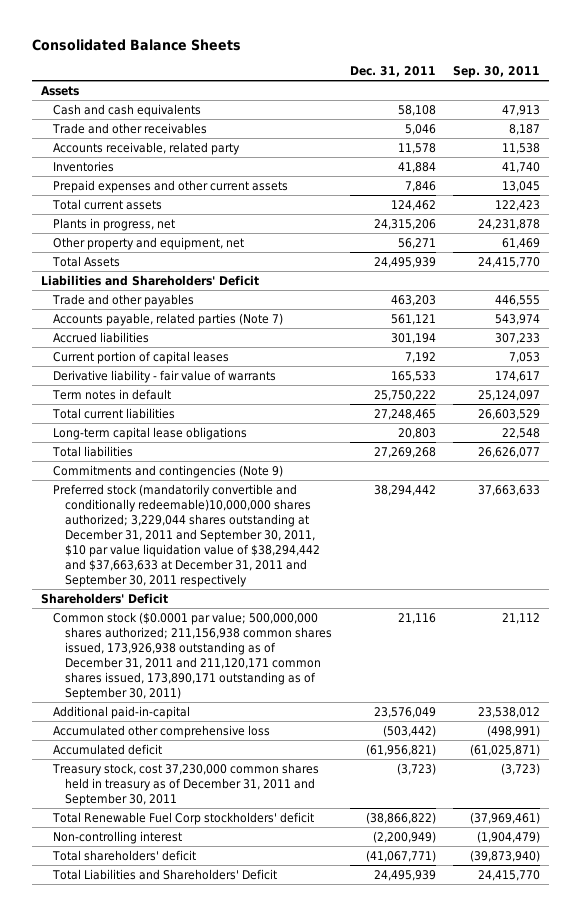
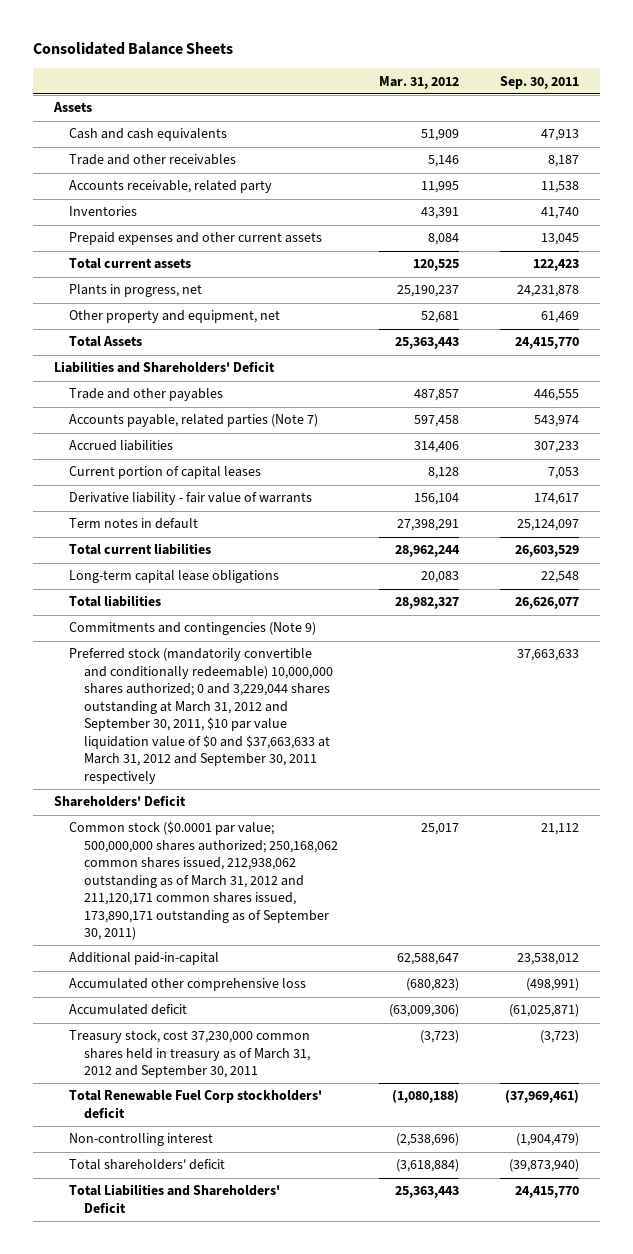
- | Dec. 31, 2011 | Sep. 30, 2011
+ | Mar. 31, 2012 | Sep. 30, 2011
- Preferred stock (mandatorily convertible and conditionally redeemable)10,000,000 shares authorized; 3,229,044 shares outstanding at December 31, 2011 and September 30, 2011, $10 par value liquidation value of $38,294,442 and $37,663,633 at December 31, 2011 and September 30, 2011 respectively | 38,294,442 | 37,663,633
+ Preferred stock (mandatorily convertible and conditionally redeemable) 10,000,000 shares authorized; 0 and 3,229,044 shares outstanding at March 31, 2012 and September 30, 2011, $10 par value liquidation value of $0 and $37,663,633 at March 31, 2012 and September 30, 2011 respectively | | 37,663,633
- Common stock ($0.0001 par value; 500,000,000 shares authorized; 211,156,938 common shares issued, 173,926,938 outstanding as of December 31, 2011 and 211,120,171 common shares issued, 173,890,171 outstanding as of September 30, 2011) | 21,116 | 21,112
+ Common stock ($0.0001 par value; 500,000,000 shares authorized; 250,168,062 common shares issued, 212,938,062 outstanding as of March 31, 2012 and 211,120,171 common shares issued, 173,890,171 outstanding as of September 30, 2011) | 25,017 | 21,112
- Treasury stock, cost 37,230,000 common shares held in treasury as of December 31, 2011 and September 30, 2011 | (3,723) | (3,723)
+ Treasury stock, cost 37,230,000 common shares held in treasury as of March 31, 2012 and September 30, 2011 | (3,723) | (3,723)

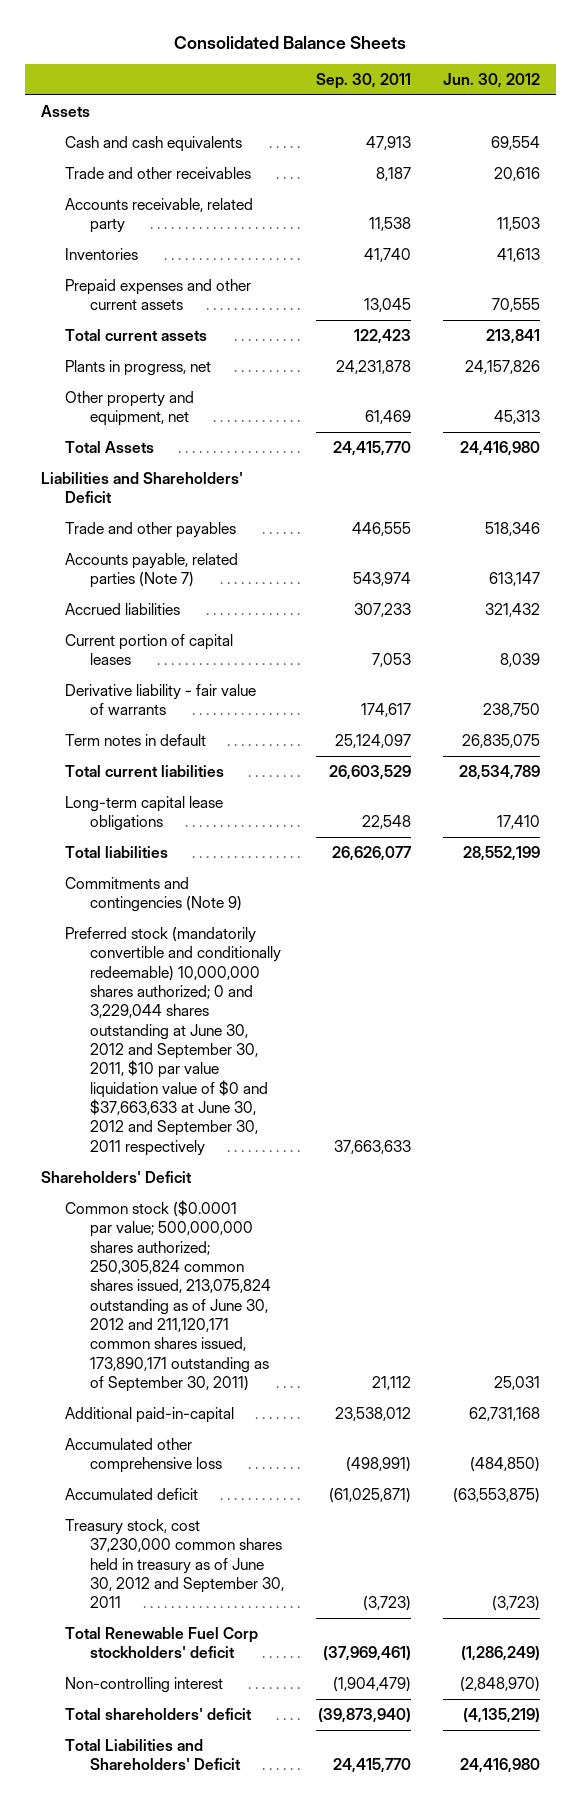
- | Mar. 31, 2012 | Sep. 30, 2011
+ | Sep. 30, 2011 | Jun. 30, 2012
- Preferred stock (mandatorily convertible and conditionally redeemable) 10,000,000 shares authorized; 0 and 3,229,044 shares outstanding at March 31, 2012 and September 30, 2011, $10 par value liquidation value of $0 and $37,663,633 at March 31, 2012 and September 30, 2011 respectively | | 37,663,633
+ Preferred stock (mandatorily convertible and conditionally redeemable) 10,000,000 shares authorized; 0 and 3,229,044 shares outstanding at June 30, 2012 and September 30, 2011, $10 par value liquidation value of $0 and $37,663,633 at June 30, 2012 and September 30, 2011 respectively | 37,663,633 |
- Common stock ($0.0001 par value; 500,000,000 shares authorized; 250,168,062 common shares issued, 212,938,062 outstanding as of March 31, 2012 and 211,120,171 common shares issued, 173,890,171 outstanding as of September 30, 2011) | 25,017 | 21,112
+ Common stock ($0.0001 par value; 500,000,000 shares authorized; 250,305,824 common shares issued, 213,075,824 outstanding as of June 30, 2012 and 211,120,171 common shares issued, 173,890,171 outstanding as of September 30, 2011) | 21,112 | 25,031
- Treasury stock, cost 37,230,000 common shares held in treasury as of March 31, 2012 and September 30, 2011 | (3,723) | (3,723)
+ Treasury stock, cost 37,230,000 common shares held in treasury as of June 30, 2012 and September 30, 2011 | (3,723) | (3,723)

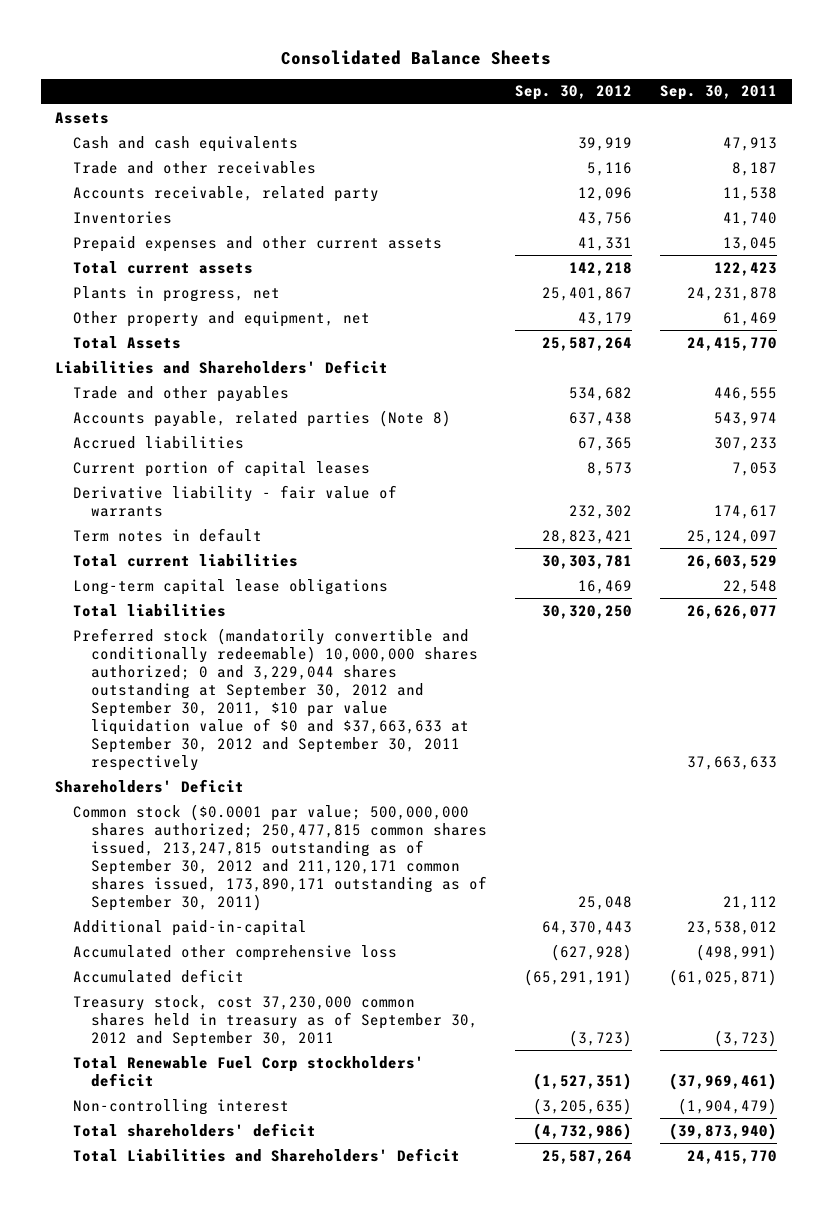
- | Sep. 30, 2011 | Jun. 30, 2012
+ | Sep. 30, 2012 | Sep. 30, 2011
- Accounts payable, related parties (Note 7) | 543,974 | 613,147
+ Accounts payable, related parties (Note 8) | 637,438 | 543,974
- Commitments and contingencies (Note 9)
- Preferred stock (mandatorily convertible and conditionally redeemable) 10,000,000 shares authorized; 0 and 3,229,044 shares outstanding at June 30, 2012 and September 30, 2011, $10 par value liquidation value of $0 and $37,663,633 at June 30, 2012 and September 30, 2011 respectively | 37,663,633 |
+ Preferred stock (mandatorily convertible and conditionally redeemable) 10,000,000 shares authorized; 0 and 3,229,044 shares outstanding at September 30, 2012 and September 30, 2011, $10 par value liquidation value of $0 and $37,663,633 at September 30, 2012 and September 30, 2011 respectively | | 37,663,633
- Common stock ($0.0001 par value; 500,000,000 shares authorized; 250,305,824 common shares issued, 213,075,824 outstanding as of June 30, 2012 and 211,120,171 common shares issued, 173,890,171 outstanding as of September 30, 2011) | 21,112 | 25,031
+ Common stock ($0.0001 par value; 500,000,000 shares authorized; 250,477,815 common shares issued, 213,247,815 outstanding as of September 30, 2012 and 211,120,171 common shares issued, 173,890,171 outstanding as of September 30, 2011) | 25,048 | 21,112
- Treasury stock, cost 37,230,000 common shares held in treasury as of June 30, 2012 and September 30, 2011 | (3,723) | (3,723)
+ Treasury stock, cost 37,230,000 common shares held in treasury as of September 30, 2012 and September 30, 2011 | (3,723) | (3,723)

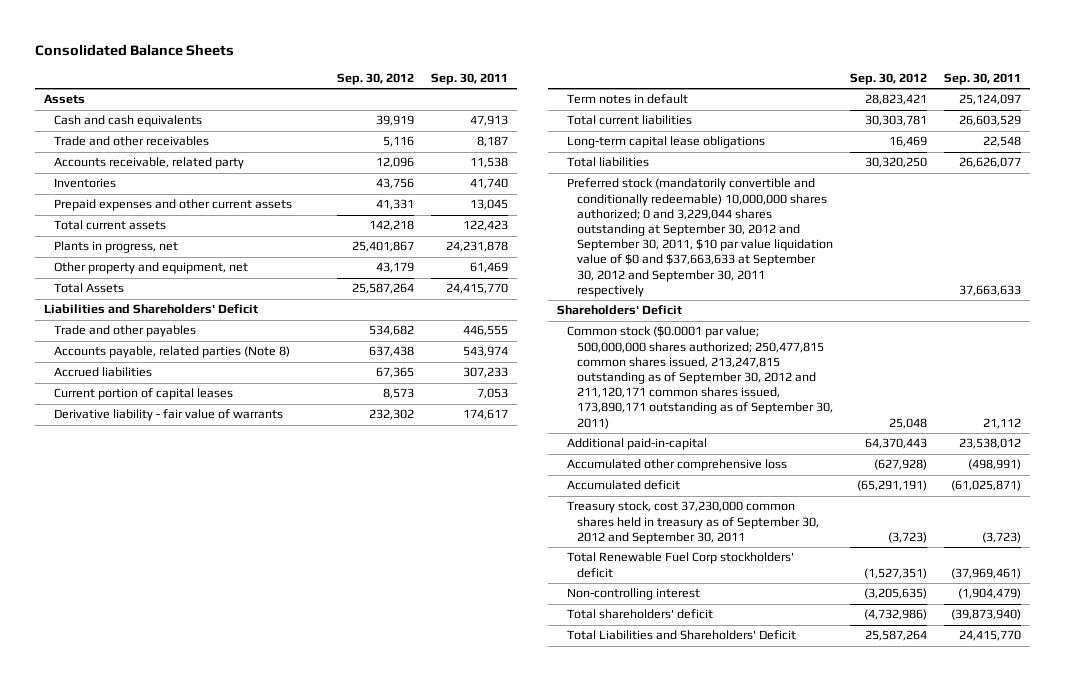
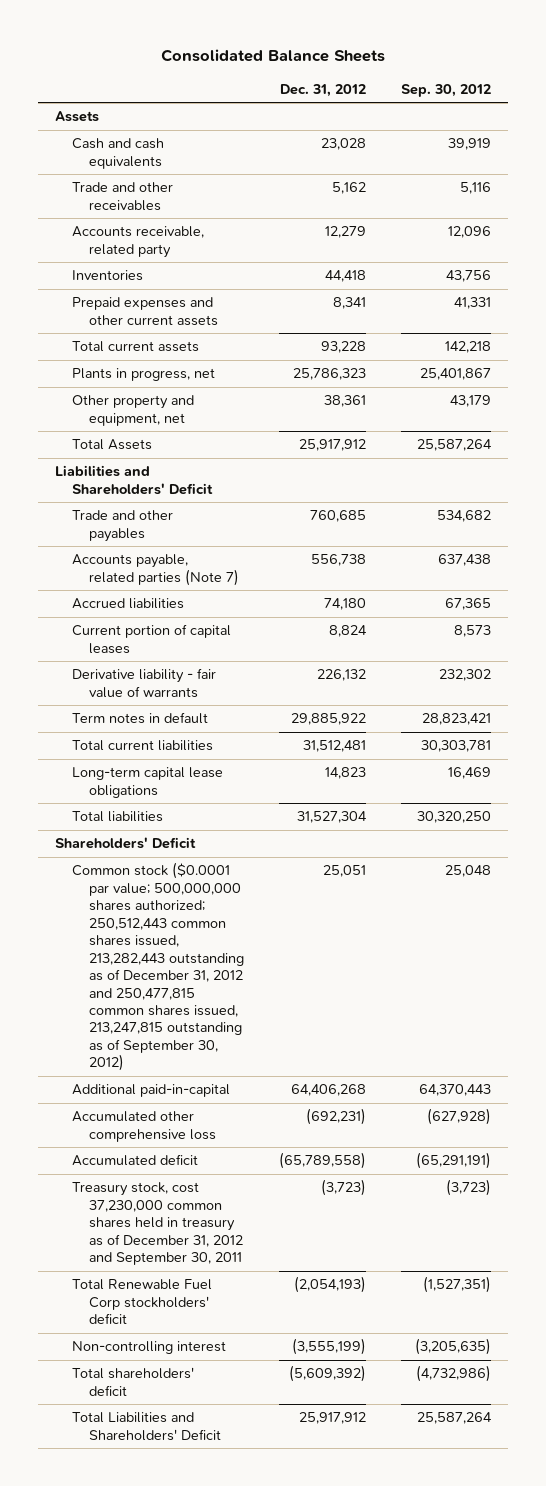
- | Sep. 30, 2012 | Sep. 30, 2011
+ | Dec. 31, 2012 | Sep. 30, 2012
- Accounts payable, related parties (Note 8) | 637,438 | 543,974
+ Accounts payable, related parties (Note 7) | 556,738 | 637,438
- Preferred stock (mandatorily convertible and conditionally redeemable) 10,000,000 shares authorized; 0 and 3,229,044 shares outstanding at September 30, 2012 and September 30, 2011, $10 par value liquidation value of $0 and $37,663,633 at September 30, 2012 and September 30, 2011 respectively | | 37,663,633
- Common stock ($0.0001 par value; 500,000,000 shares authorized; 250,477,815 common shares issued, 213,247,815 outstanding as of September 30, 2012 and 211,120,171 common shares issued, 173,890,171 outstanding as of September 30, 2011) | 25,048 | 21,112
+ Common stock ($0.0001 par value; 500,000,000 shares authorized; 250,512,443 common shares issued, 213,282,443 outstanding as of December 31, 2012 and 250,477,815 common shares issued, 213,247,815 outstanding as of September 30, 2012) | 25,051 | 25,048
- Treasury stock, cost 37,230,000 common shares held in treasury as of September 30, 2012 and September 30, 2011 | (3,723) | (3,723)
+ Treasury stock, cost 37,230,000 common shares held in treasury as of December 31, 2012 and September 30, 2011 | (3,723) | (3,723)

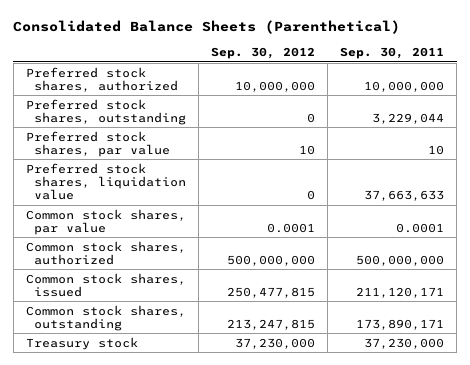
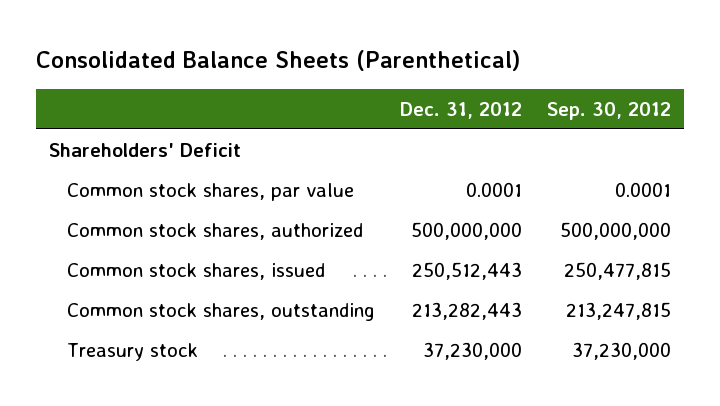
- | Sep. 30, 2012 | Sep. 30, 2011
+ | Dec. 31, 2012 | Sep. 30, 2012
- Preferred stock shares, authorized | 10,000,000 | 10,000,000
- Preferred stock shares, outstanding | 0 | 3,229,044
- Preferred stock shares, par value | 10 | 10
- Preferred stock shares, liquidation value | 0 | 37,663,633
+ Shareholders' Deficit

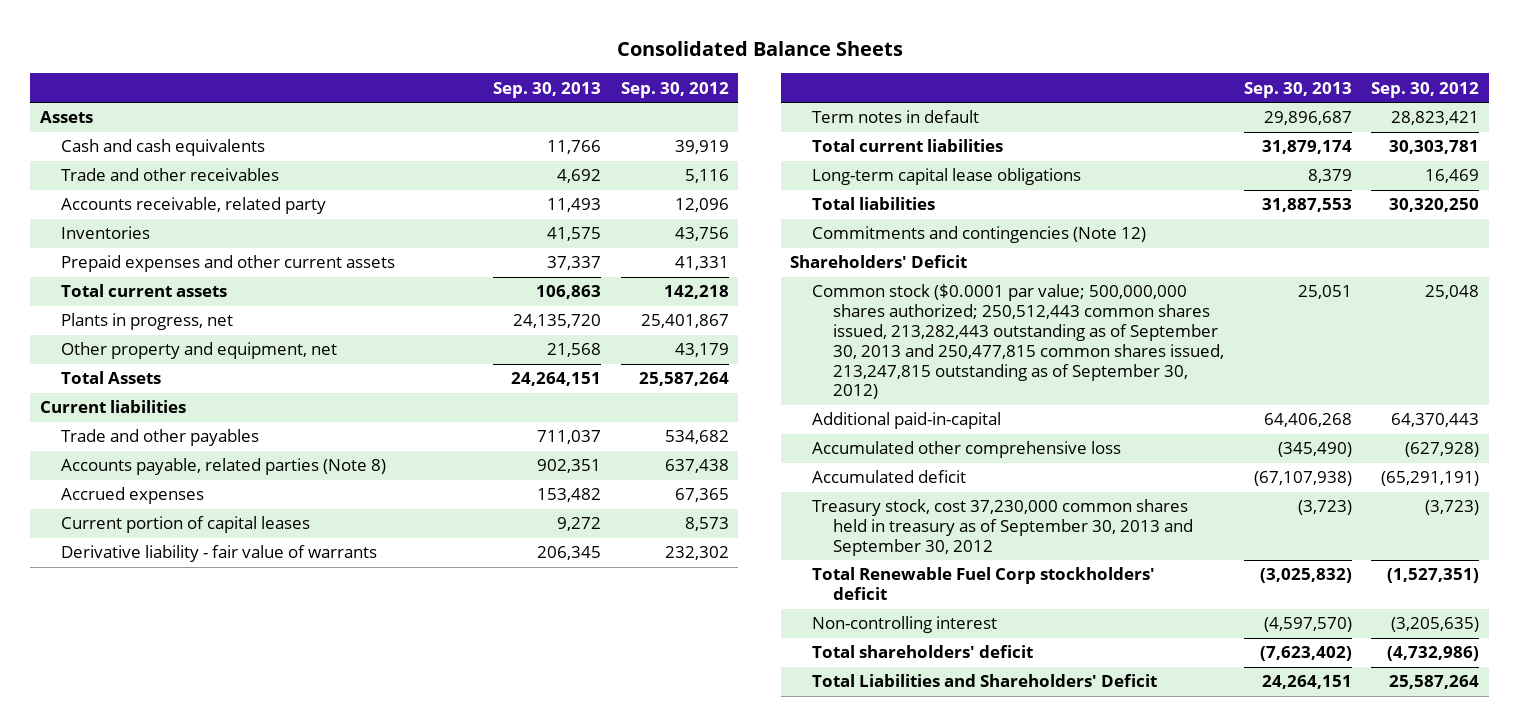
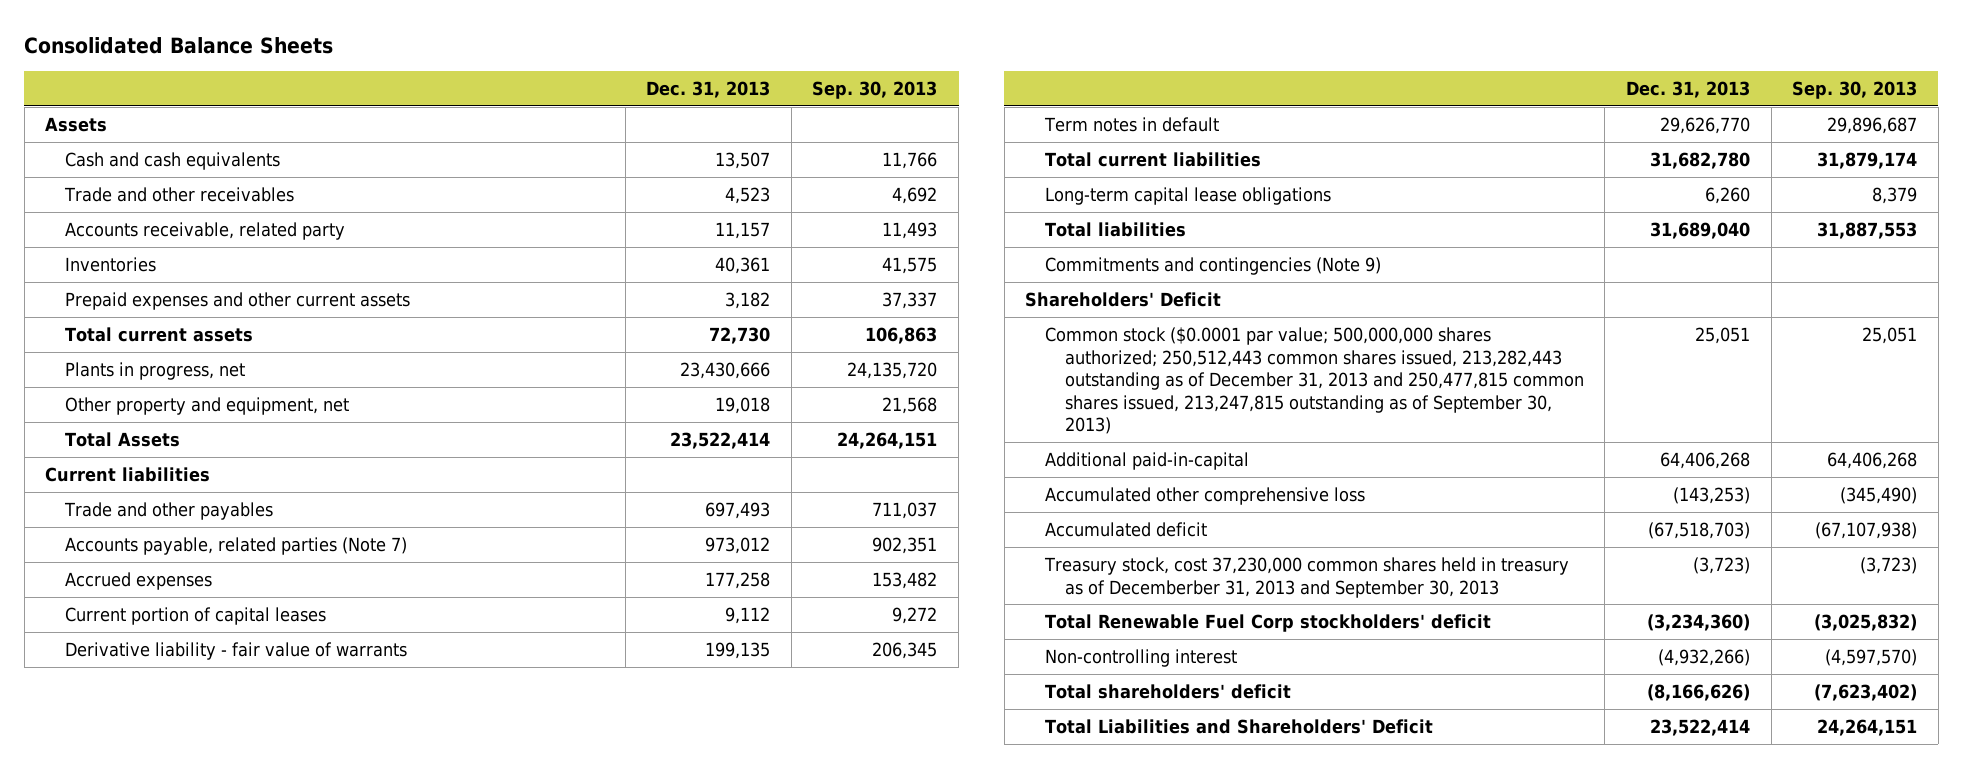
- | Sep. 30, 2013 | Sep. 30, 2012
+ | Dec. 31, 2013 | Sep. 30, 2013
- Accounts payable, related parties (Note 8) | 902,351 | 637,438
+ Accounts payable, related parties (Note 7) | 973,012 | 902,351
- Commitments and contingencies (Note 12)
+ Commitments and contingencies (Note 9)
- Common stock ($0.0001 par value; 500,000,000 shares authorized; 250,512,443 common shares issued, 213,282,443 outstanding as of September 30, 2013 and 250,477,815 common shares issued, 213,247,815 outstanding as of September 30, 2012) | 25,051 | 25,048
+ Common stock ($0.0001 par value; 500,000,000 shares authorized; 250,512,443 common shares issued, 213,282,443 outstanding as of December 31, 2013 and 250,477,815 common shares issued, 213,247,815 outstanding as of September 30, 2013) | 25,051 | 25,051
- Treasury stock, cost 37,230,000 common shares held in treasury as of September 30, 2013 and September 30, 2012 | (3,723) | (3,723)
+ Treasury stock, cost 37,230,000 common shares held in treasury as of Decemberber 31, 2013 and September 30, 2013 | (3,723) | (3,723)

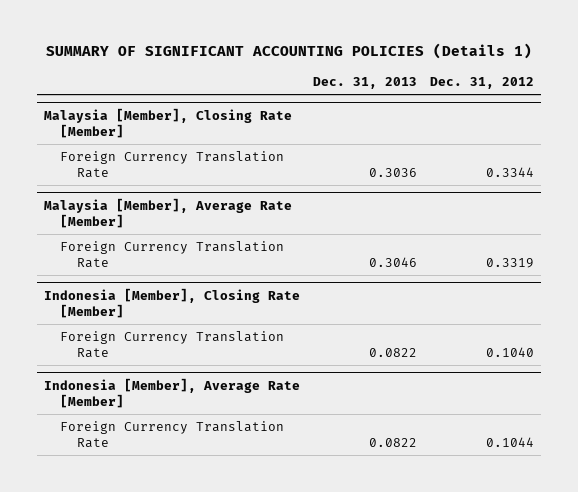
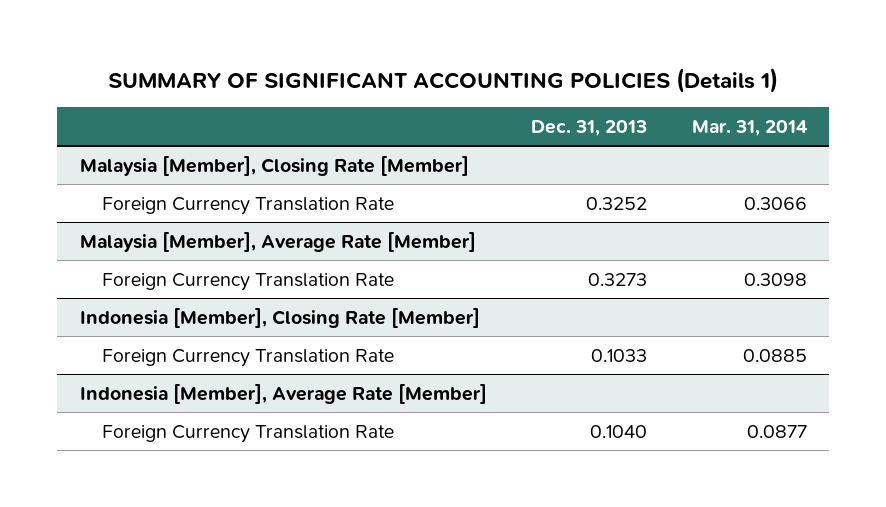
- | Dec. 31, 2013 | Dec. 31, 2012
+ | Dec. 31, 2013 | Mar. 31, 2014
@ Malaysia [Member], Closing Rate [Member]
- Foreign Currency Translation Rate | 0.3036 | 0.3344
+ Foreign Currency Translation Rate | 0.3252 | 0.3066
@ Malaysia [Member], Average Rate [Member]
- Foreign Currency Translation Rate | 0.3046 | 0.3319
+ Foreign Currency Translation Rate | 0.3273 | 0.3098
@ Indonesia [Member], Closing Rate [Member]
- Foreign Currency Translation Rate | 0.0822 | 0.1040
+ Foreign Currency Translation Rate | 0.1033 | 0.0885
@ Indonesia [Member], Average Rate [Member]
- Foreign Currency Translation Rate | 0.0822 | 0.1044
+ Foreign Currency Translation Rate | 0.1040 | 0.0877

